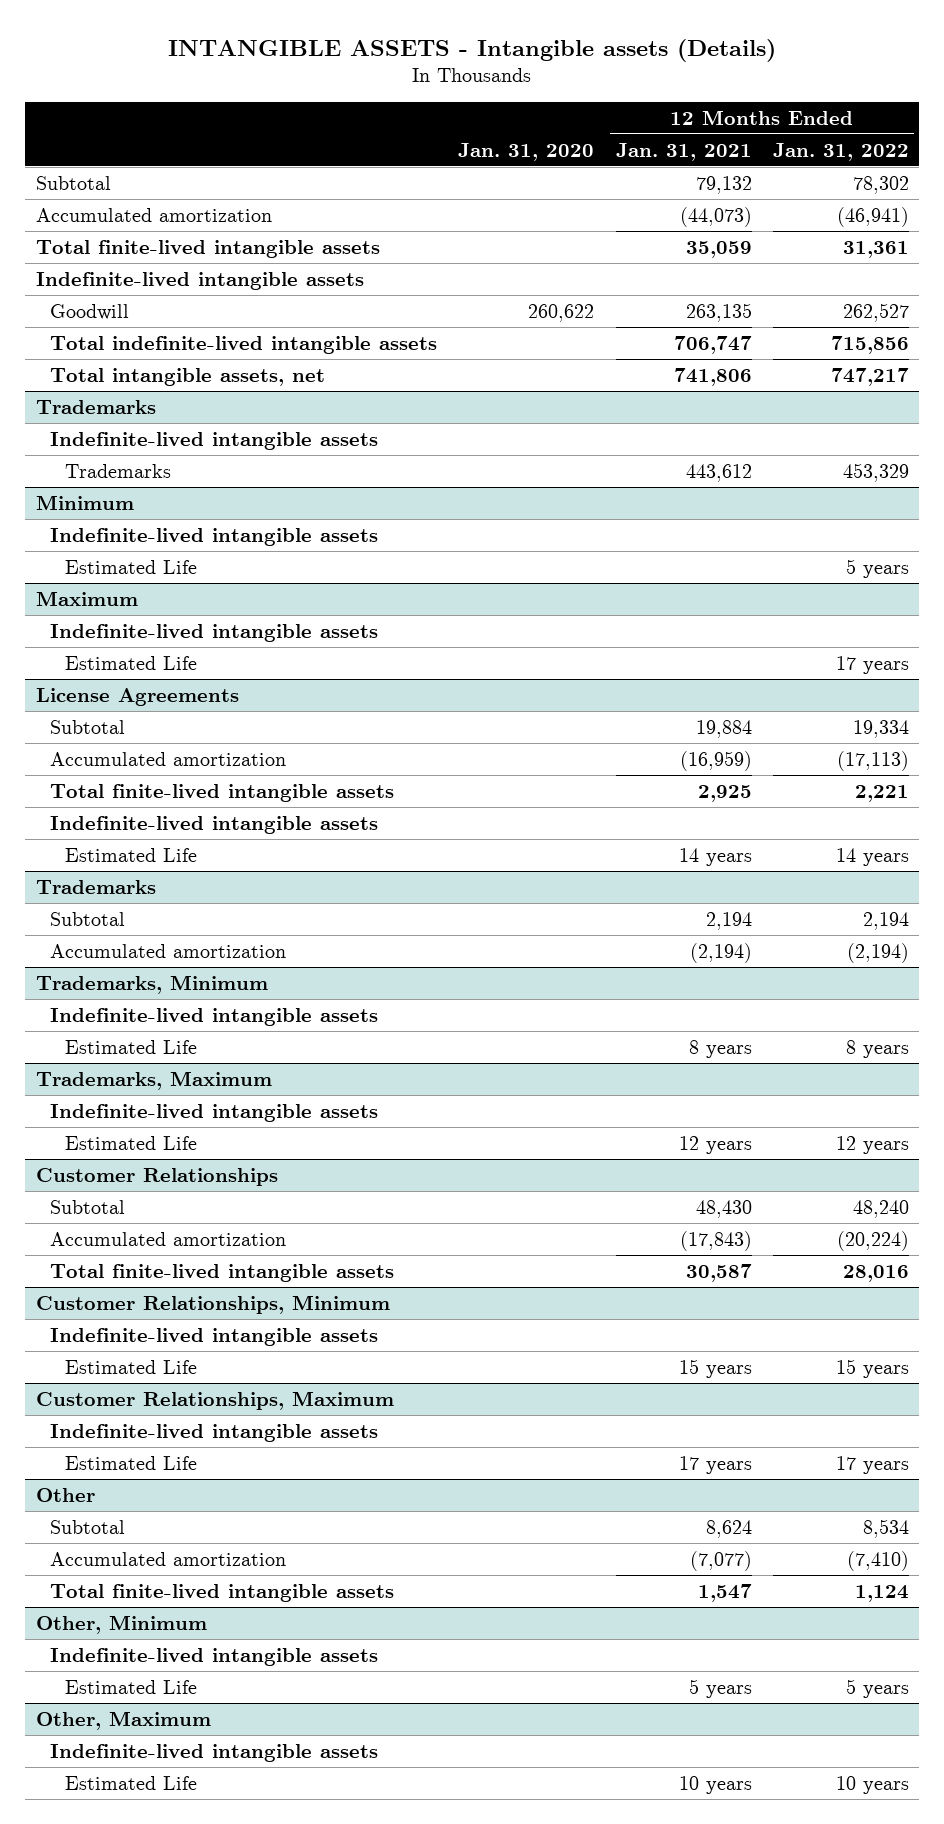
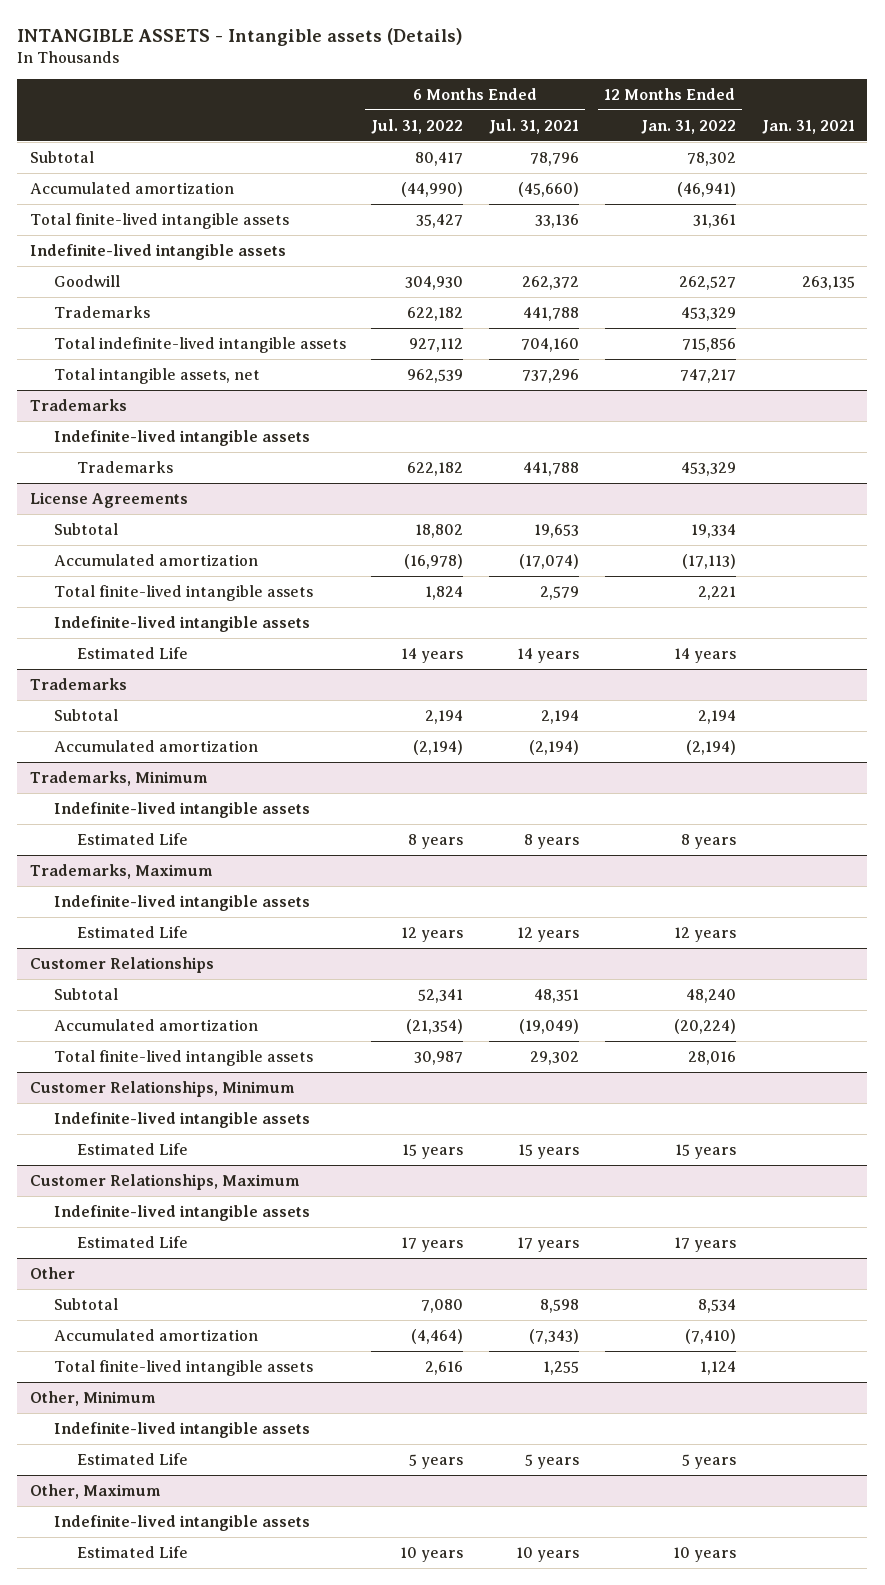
- | Jan. 31, 2020 | 12 Months Ended Jan. 31, 2021 | 12 Months Ended Jan. 31, 2022
+ | 6 Months Ended Jul. 31, 2022 | 6 Months Ended Jul. 31, 2021 | 12 Months Ended Jan. 31, 2022 | Jan. 31, 2021
+ Trademarks | 622,182 | 441,788 | 453,329 |
- Minimum
- Indefinite-lived intangible assets
- Estimated Life | | | 5 years
- Maximum
- Indefinite-lived intangible assets
- Estimated Life | | | 17 years

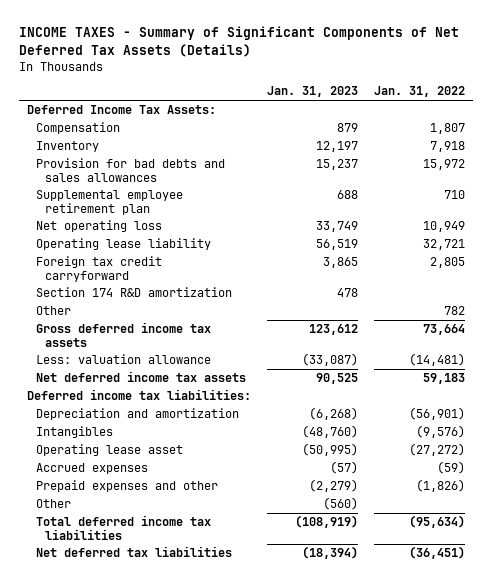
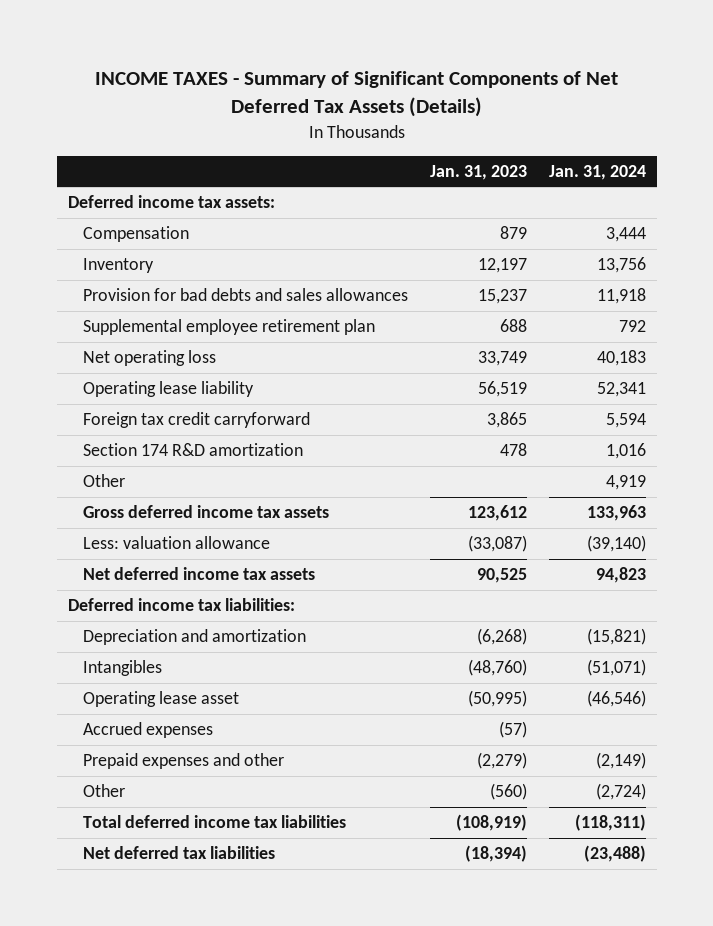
- | Jan. 31, 2023 | Jan. 31, 2022
+ | Jan. 31, 2023 | Jan. 31, 2024
- Deferred Income Tax Assets:
+ Deferred income tax assets:

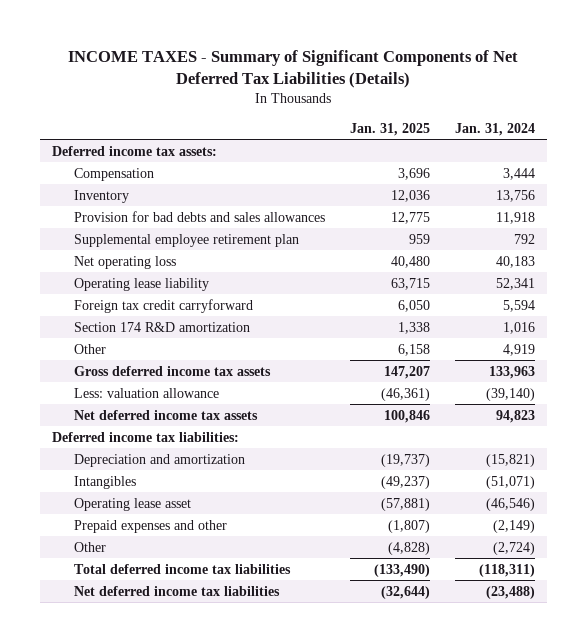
- INCOME TAXES - Summary of Significant Components of Net Deferred Tax Assets (Details)
+ INCOME TAXES - Summary of Significant Components of Net Deferred Tax Liabilities (Details)
- | Jan. 31, 2023 | Jan. 31, 2024
+ | Jan. 31, 2025 | Jan. 31, 2024
- Accrued expenses | (57) |
- Net deferred tax liabilities | (18,394) | (23,488)
+ Net deferred income tax liabilities | (32,644) | (23,488)

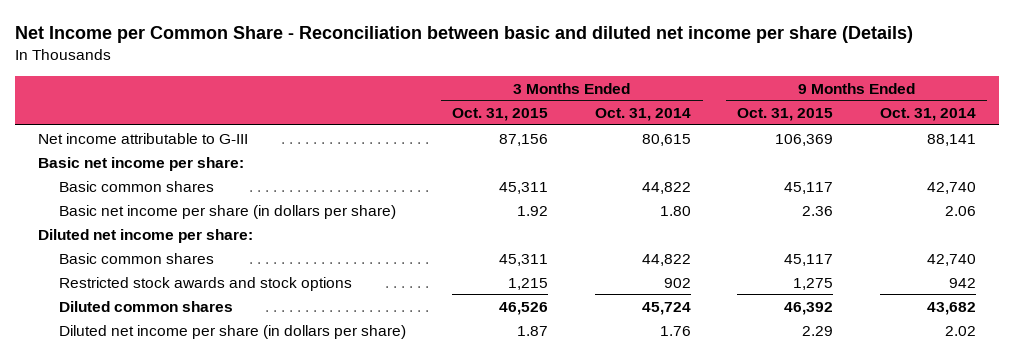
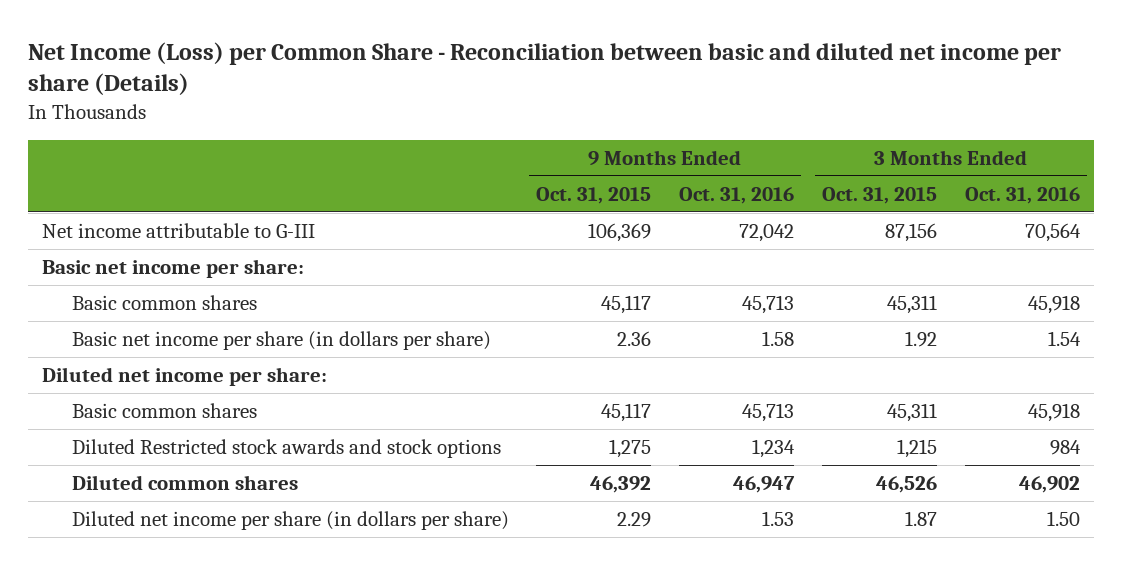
- Net Income per Common Share - Reconciliation between basic and diluted net income per share (Details)
+ Net Income (Loss) per Common Share - Reconciliation between basic and diluted net income per share (Details)
- | 3 Months Ended Oct. 31, 2015 | 3 Months Ended Oct. 31, 2014 | 9 Months Ended Oct. 31, 2015 | 9 Months Ended Oct. 31, 2014
+ | 9 Months Ended Oct. 31, 2015 | 9 Months Ended Oct. 31, 2016 | 3 Months Ended Oct. 31, 2015 | 3 Months Ended Oct. 31, 2016
- Restricted stock awards and stock options | 1,215 | 902 | 1,275 | 942
+ Diluted Restricted stock awards and stock options | 1,275 | 1,234 | 1,215 | 984

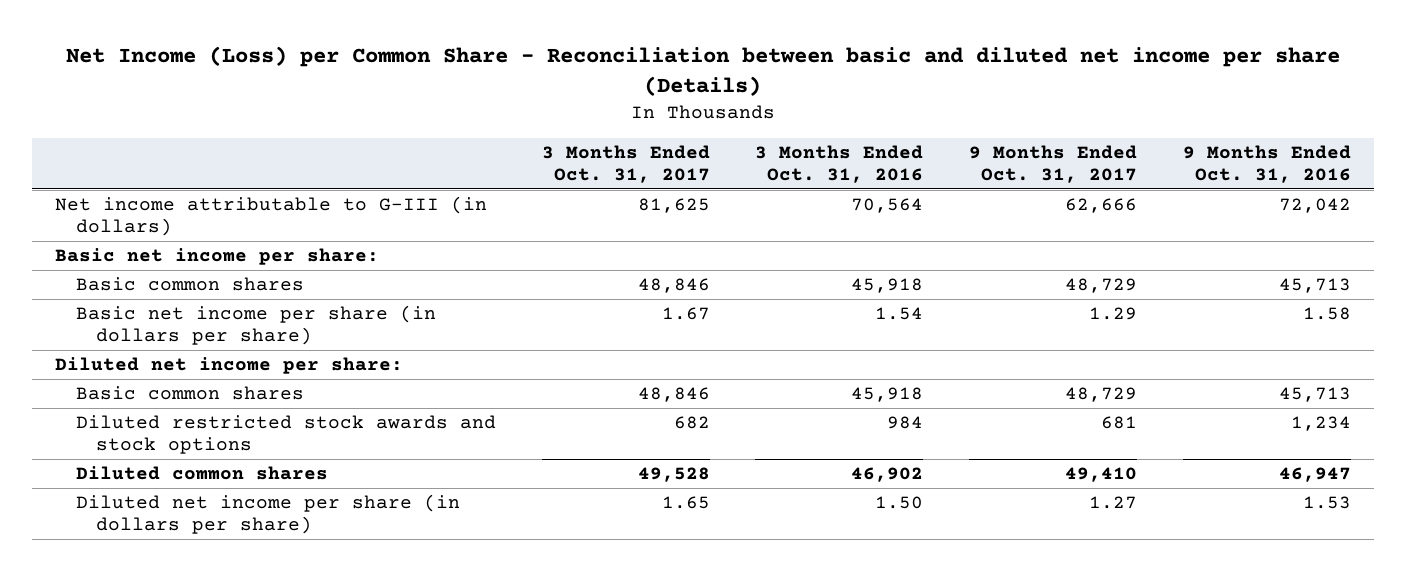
- | 9 Months Ended Oct. 31, 2015 | 9 Months Ended Oct. 31, 2016 | 3 Months Ended Oct. 31, 2015 | 3 Months Ended Oct. 31, 2016
+ | 3 Months Ended Oct. 31, 2017 | 3 Months Ended Oct. 31, 2016 | 9 Months Ended Oct. 31, 2017 | 9 Months Ended Oct. 31, 2016
- Net income attributable to G-III | 106,369 | 72,042 | 87,156 | 70,564
+ Net income attributable to G-III (in dollars) | 81,625 | 70,564 | 62,666 | 72,042
- Diluted Restricted stock awards and stock options | 1,275 | 1,234 | 1,215 | 984
+ Diluted restricted stock awards and stock options | 682 | 984 | 681 | 1,234

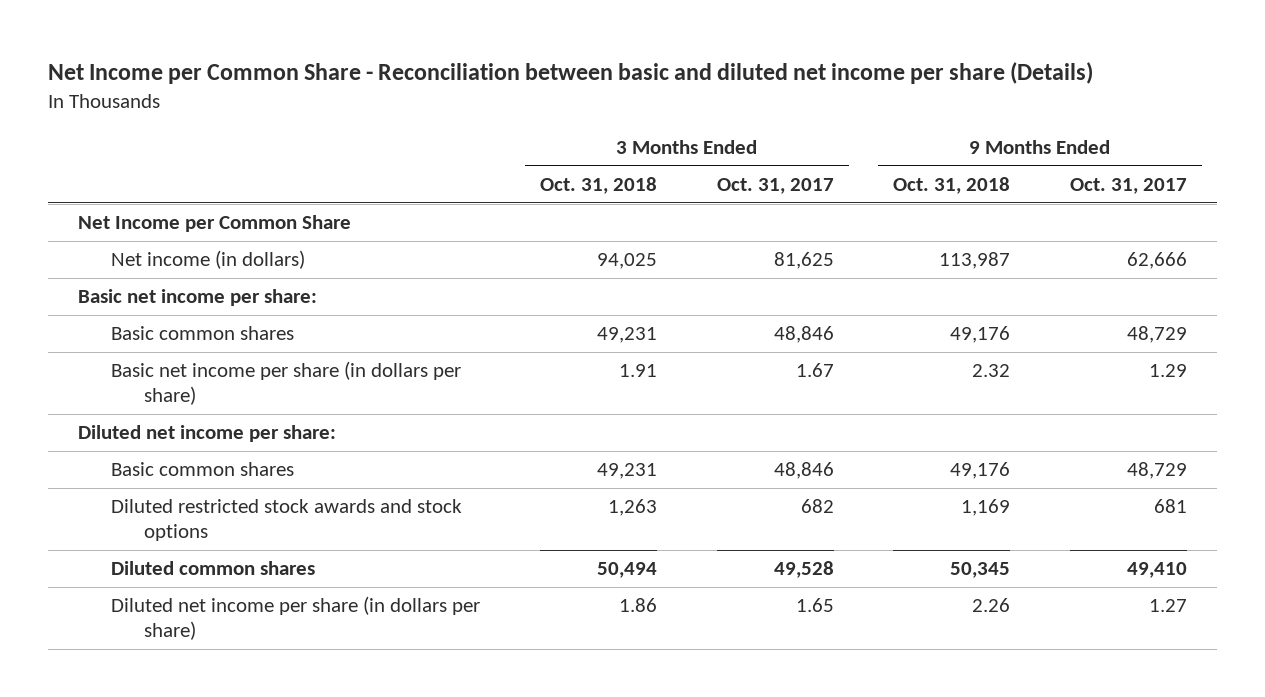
- Net Income (Loss) per Common Share - Reconciliation between basic and diluted net income per share (Details)
+ Net Income per Common Share - Reconciliation between basic and diluted net income per share (Details)
- | 3 Months Ended Oct. 31, 2017 | 3 Months Ended Oct. 31, 2016 | 9 Months Ended Oct. 31, 2017 | 9 Months Ended Oct. 31, 2016
+ | 3 Months Ended Oct. 31, 2018 | 3 Months Ended Oct. 31, 2017 | 9 Months Ended Oct. 31, 2018 | 9 Months Ended Oct. 31, 2017
- Net income attributable to G-III (in dollars) | 81,625 | 70,564 | 62,666 | 72,042
+ Net Income per Common Share
+ Net income (in dollars) | 94,025 | 81,625 | 113,987 | 62,666

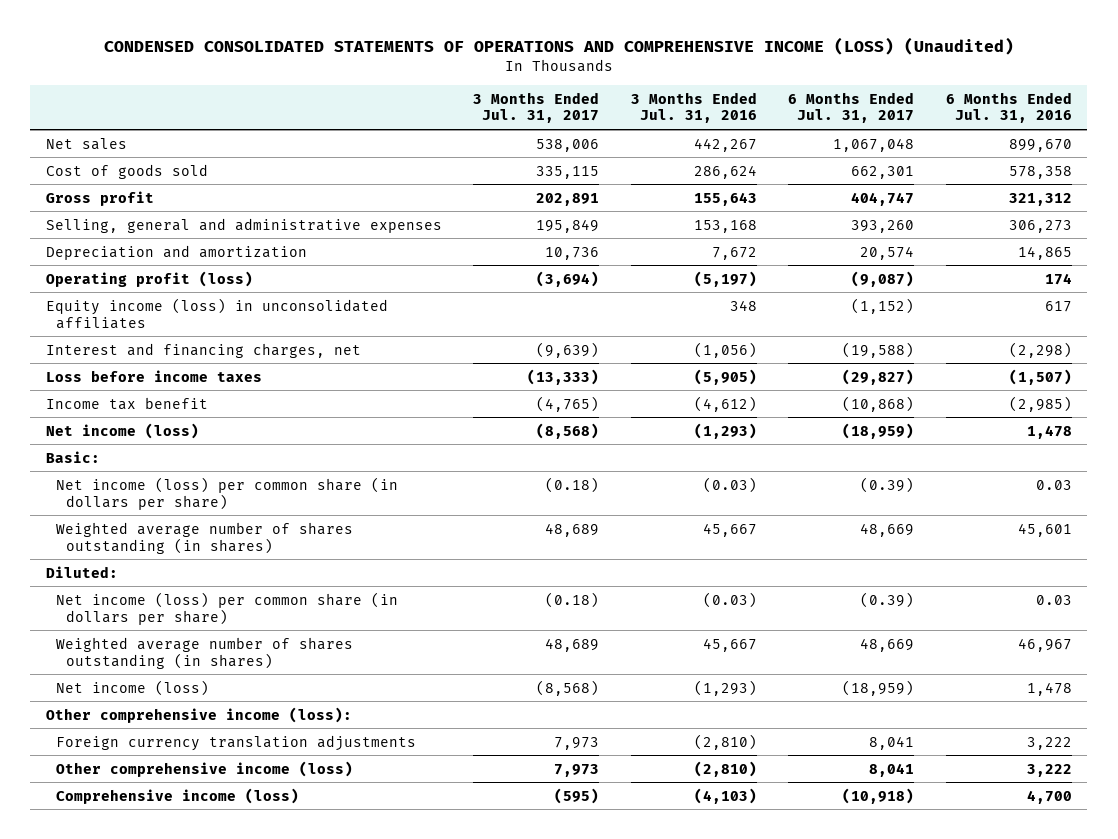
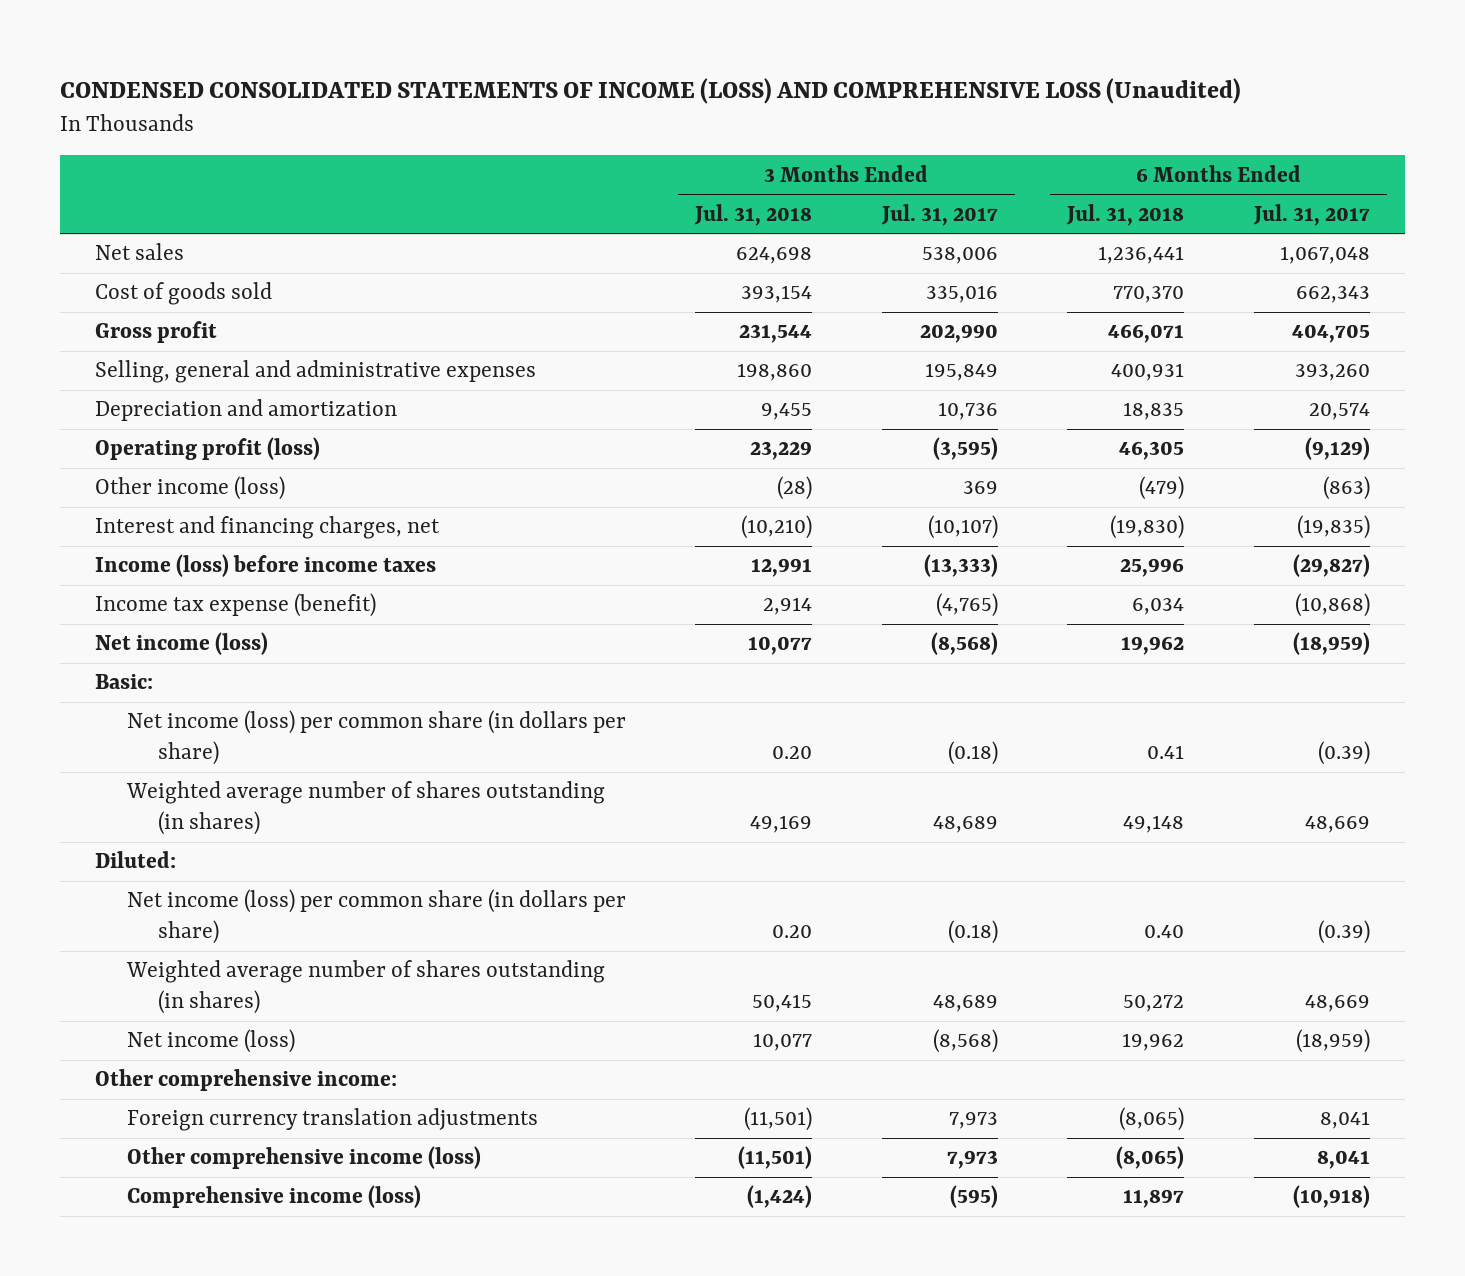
- CONDENSED CONSOLIDATED STATEMENTS OF OPERATIONS AND COMPREHENSIVE INCOME (LOSS) (Unaudited)
+ CONDENSED CONSOLIDATED STATEMENTS OF INCOME (LOSS) AND COMPREHENSIVE LOSS (Unaudited)
- | 3 Months Ended Jul. 31, 2017 | 3 Months Ended Jul. 31, 2016 | 6 Months Ended Jul. 31, 2017 | 6 Months Ended Jul. 31, 2016
+ | 3 Months Ended Jul. 31, 2018 | 3 Months Ended Jul. 31, 2017 | 6 Months Ended Jul. 31, 2018 | 6 Months Ended Jul. 31, 2017
- Cost of goods sold | 335,115 | 286,624 | 662,301 | 578,358
- Gross profit | 202,891 | 155,643 | 404,747 | 321,312
+ Cost of goods sold | 393,154 | 335,016 | 770,370 | 662,343
+ Gross profit | 231,544 | 202,990 | 466,071 | 404,705
- Operating profit (loss) | (3,694) | (5,197) | (9,087) | 174
- Equity income (loss) in unconsolidated affiliates | | 348 | (1,152) | 617
- Interest and financing charges, net | (9,639) | (1,056) | (19,588) | (2,298)
- Loss before income taxes | (13,333) | (5,905) | (29,827) | (1,507)
- Income tax benefit | (4,765) | (4,612) | (10,868) | (2,985)
+ Operating profit (loss) | 23,229 | (3,595) | 46,305 | (9,129)
+ Other income (loss) | (28) | 369 | (479) | (863)
+ Interest and financing charges, net | (10,210) | (10,107) | (19,830) | (19,835)
+ Income (loss) before income taxes | 12,991 | (13,333) | 25,996 | (29,827)
+ Income tax expense (benefit) | 2,914 | (4,765) | 6,034 | (10,868)
- Other comprehensive income (loss):
+ Other comprehensive income:

